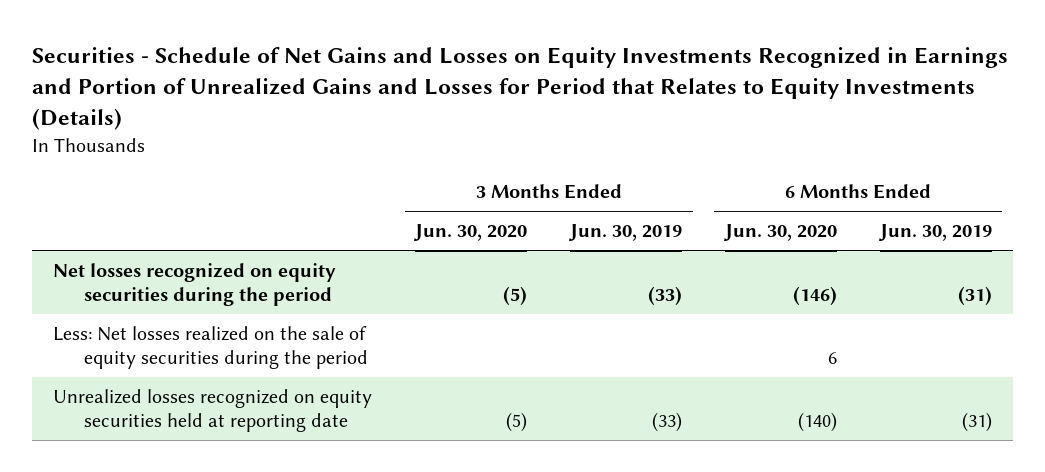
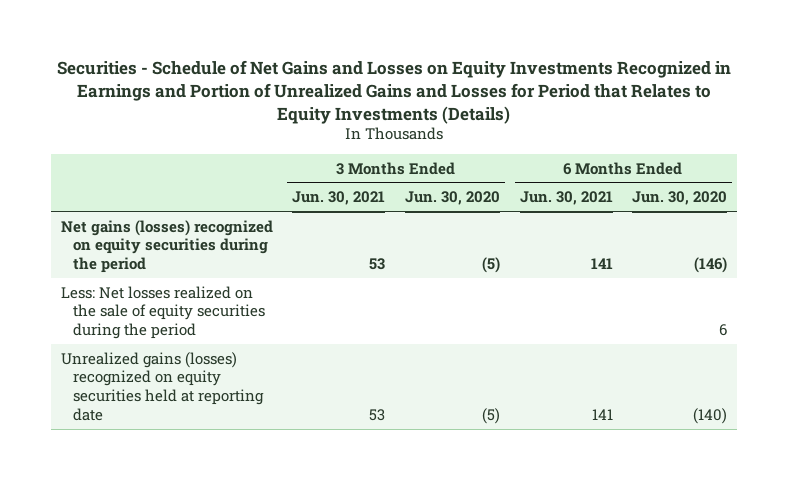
- | 3 Months Ended Jun. 30, 2020 | 3 Months Ended Jun. 30, 2019 | 6 Months Ended Jun. 30, 2020 | 6 Months Ended Jun. 30, 2019
+ | 3 Months Ended Jun. 30, 2021 | 3 Months Ended Jun. 30, 2020 | 6 Months Ended Jun. 30, 2021 | 6 Months Ended Jun. 30, 2020
- Net losses recognized on equity securities during the period | (5) | (33) | (146) | (31)
+ Net gains (losses) recognized on equity securities during the period | 53 | (5) | 141 | (146)
- Unrealized losses recognized on equity securities held at reporting date | (5) | (33) | (140) | (31)
+ Unrealized gains (losses) recognized on equity securities held at reporting date | 53 | (5) | 141 | (140)

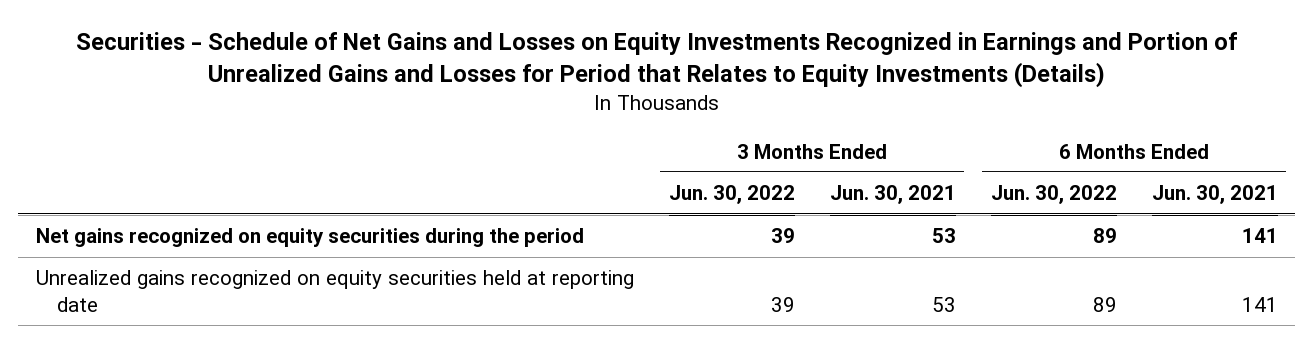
- | 3 Months Ended Jun. 30, 2021 | 3 Months Ended Jun. 30, 2020 | 6 Months Ended Jun. 30, 2021 | 6 Months Ended Jun. 30, 2020
+ | 3 Months Ended Jun. 30, 2022 | 3 Months Ended Jun. 30, 2021 | 6 Months Ended Jun. 30, 2022 | 6 Months Ended Jun. 30, 2021
- Net gains (losses) recognized on equity securities during the period | 53 | (5) | 141 | (146)
- Less: Net losses realized on the sale of equity securities during the period | | | | 6
- Unrealized gains (losses) recognized on equity securities held at reporting date | 53 | (5) | 141 | (140)
+ Net gains recognized on equity securities during the period | 39 | 53 | 89 | 141
+ Unrealized gains recognized on equity securities held at reporting date | 39 | 53 | 89 | 141

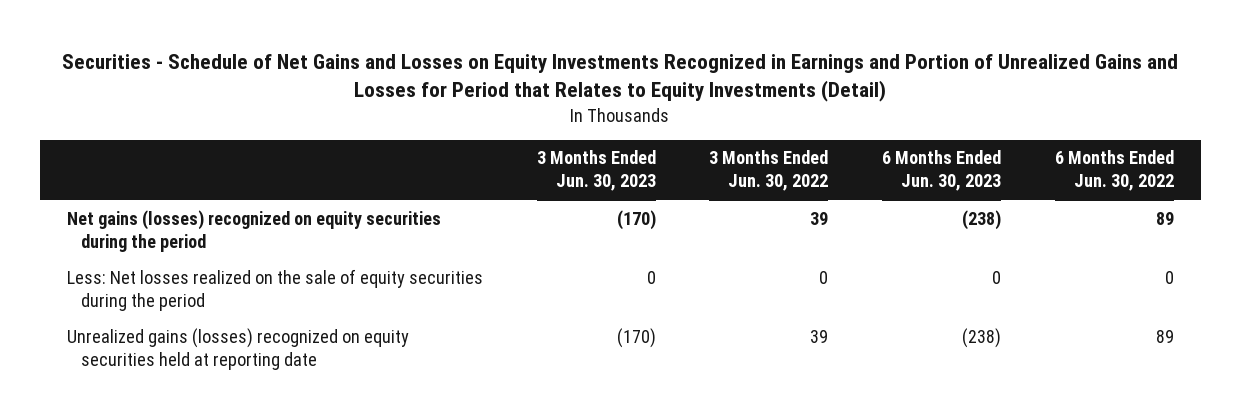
- Securities - Schedule of Net Gains and Losses on Equity Investments Recognized in Earnings and Portion of Unrealized Gains and Losses for Period that Relates to Equity Investments (Details)
+ Securities - Schedule of Net Gains and Losses on Equity Investments Recognized in Earnings and Portion of Unrealized Gains and Losses for Period that Relates to Equity Investments (Detail)
- | 3 Months Ended Jun. 30, 2022 | 3 Months Ended Jun. 30, 2021 | 6 Months Ended Jun. 30, 2022 | 6 Months Ended Jun. 30, 2021
+ | 3 Months Ended Jun. 30, 2023 | 3 Months Ended Jun. 30, 2022 | 6 Months Ended Jun. 30, 2023 | 6 Months Ended Jun. 30, 2022
- Net gains recognized on equity securities during the period | 39 | 53 | 89 | 141
- Unrealized gains recognized on equity securities held at reporting date | 39 | 53 | 89 | 141
+ Net gains (losses) recognized on equity securities during the period | (170) | 39 | (238) | 89
+ Less: Net losses realized on the sale of equity securities during the period | 0 | 0 | 0 | 0
+ Unrealized gains (losses) recognized on equity securities held at reporting date | (170) | 39 | (238) | 89

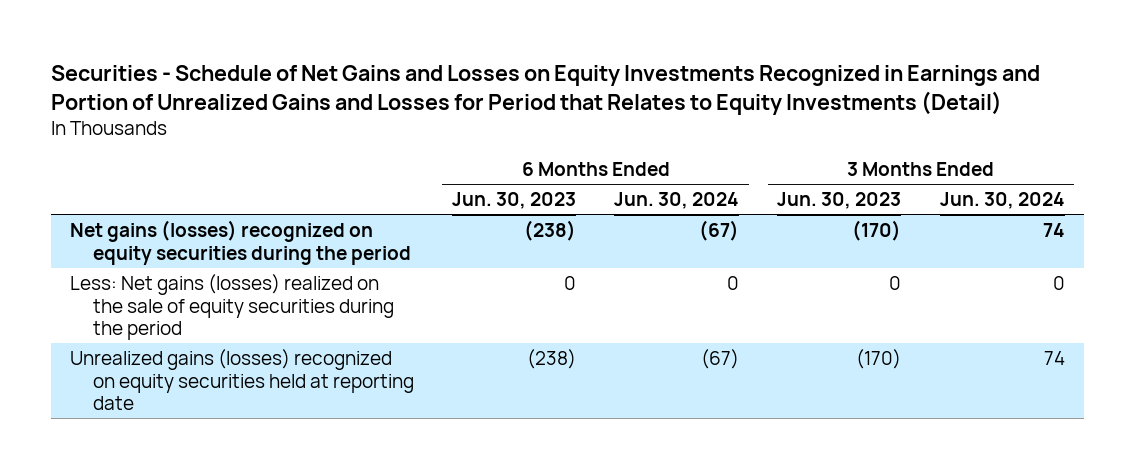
- | 3 Months Ended Jun. 30, 2023 | 3 Months Ended Jun. 30, 2022 | 6 Months Ended Jun. 30, 2023 | 6 Months Ended Jun. 30, 2022
+ | 6 Months Ended Jun. 30, 2023 | 6 Months Ended Jun. 30, 2024 | 3 Months Ended Jun. 30, 2023 | 3 Months Ended Jun. 30, 2024
- Less: Net losses realized on the sale of equity securities during the period | 0 | 0 | 0 | 0
+ Less: Net gains (losses) realized on the sale of equity securities during the period | 0 | 0 | 0 | 0

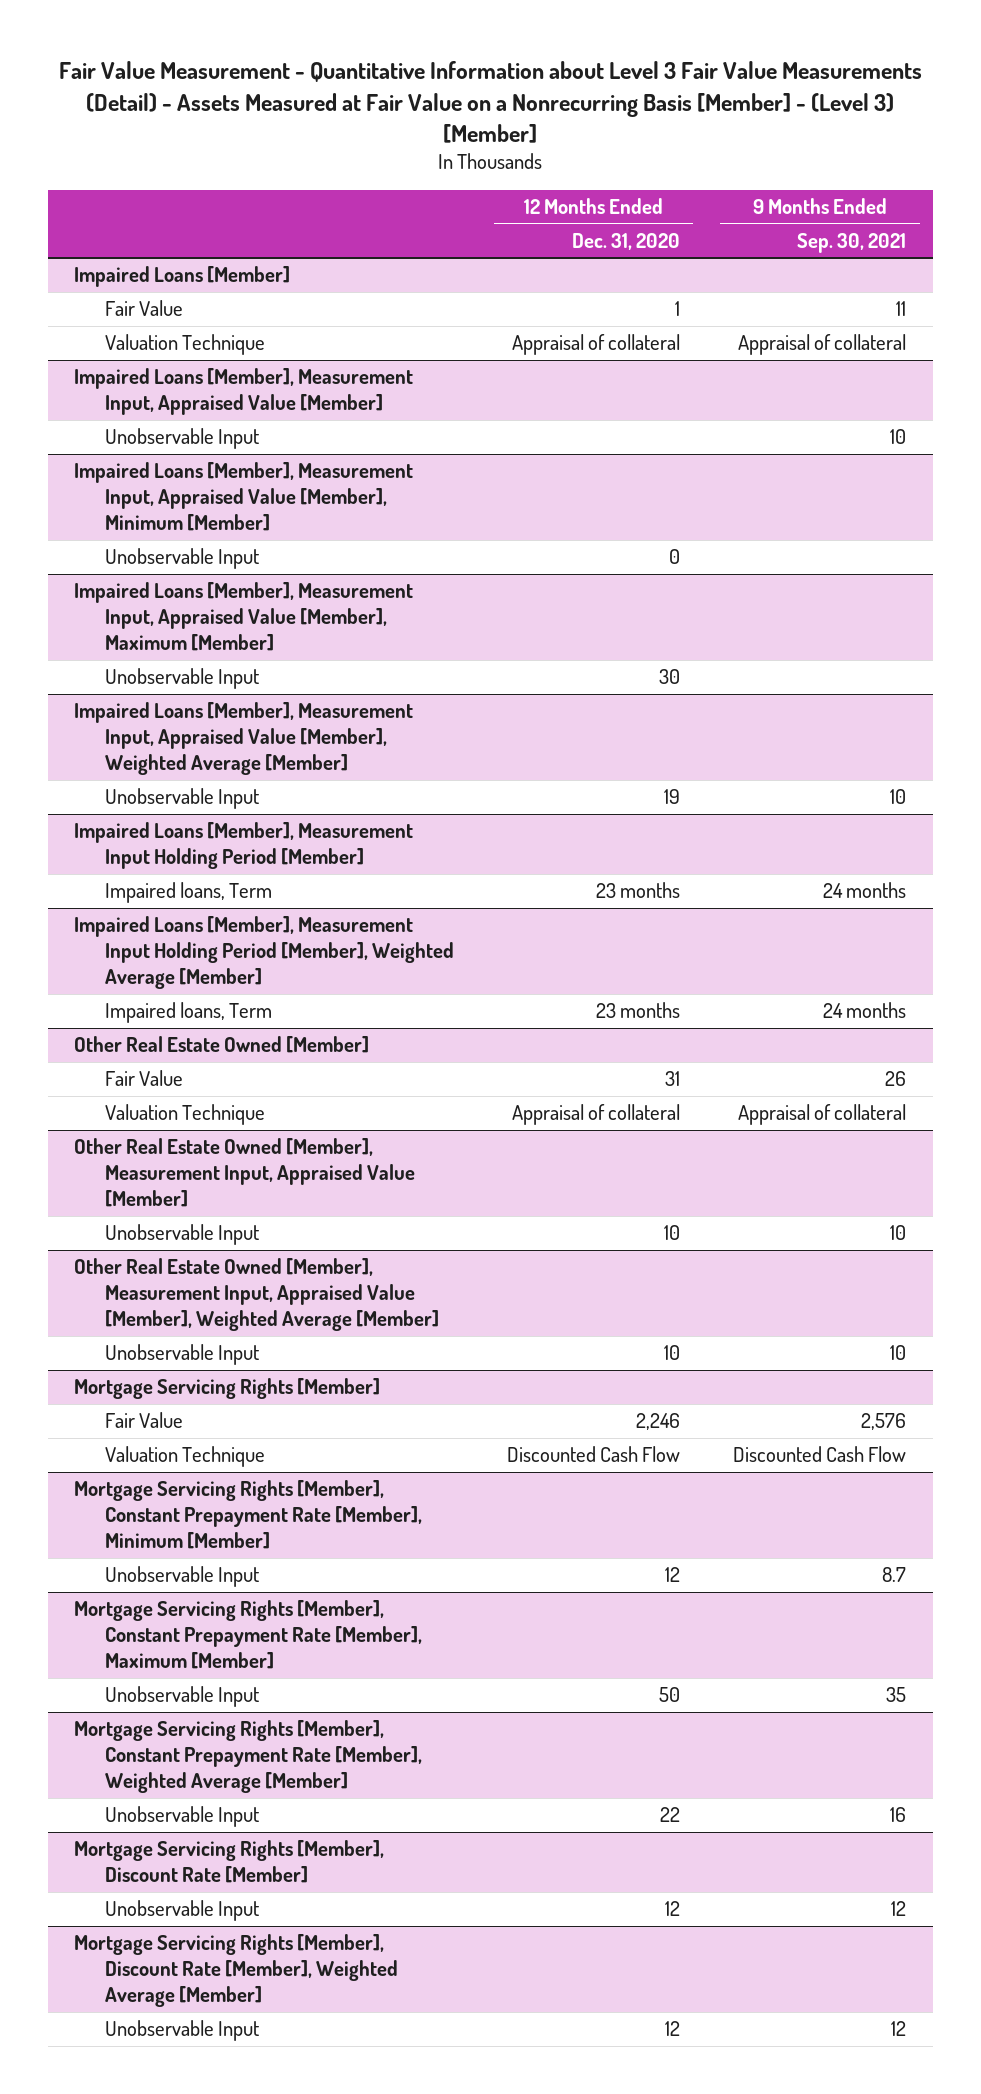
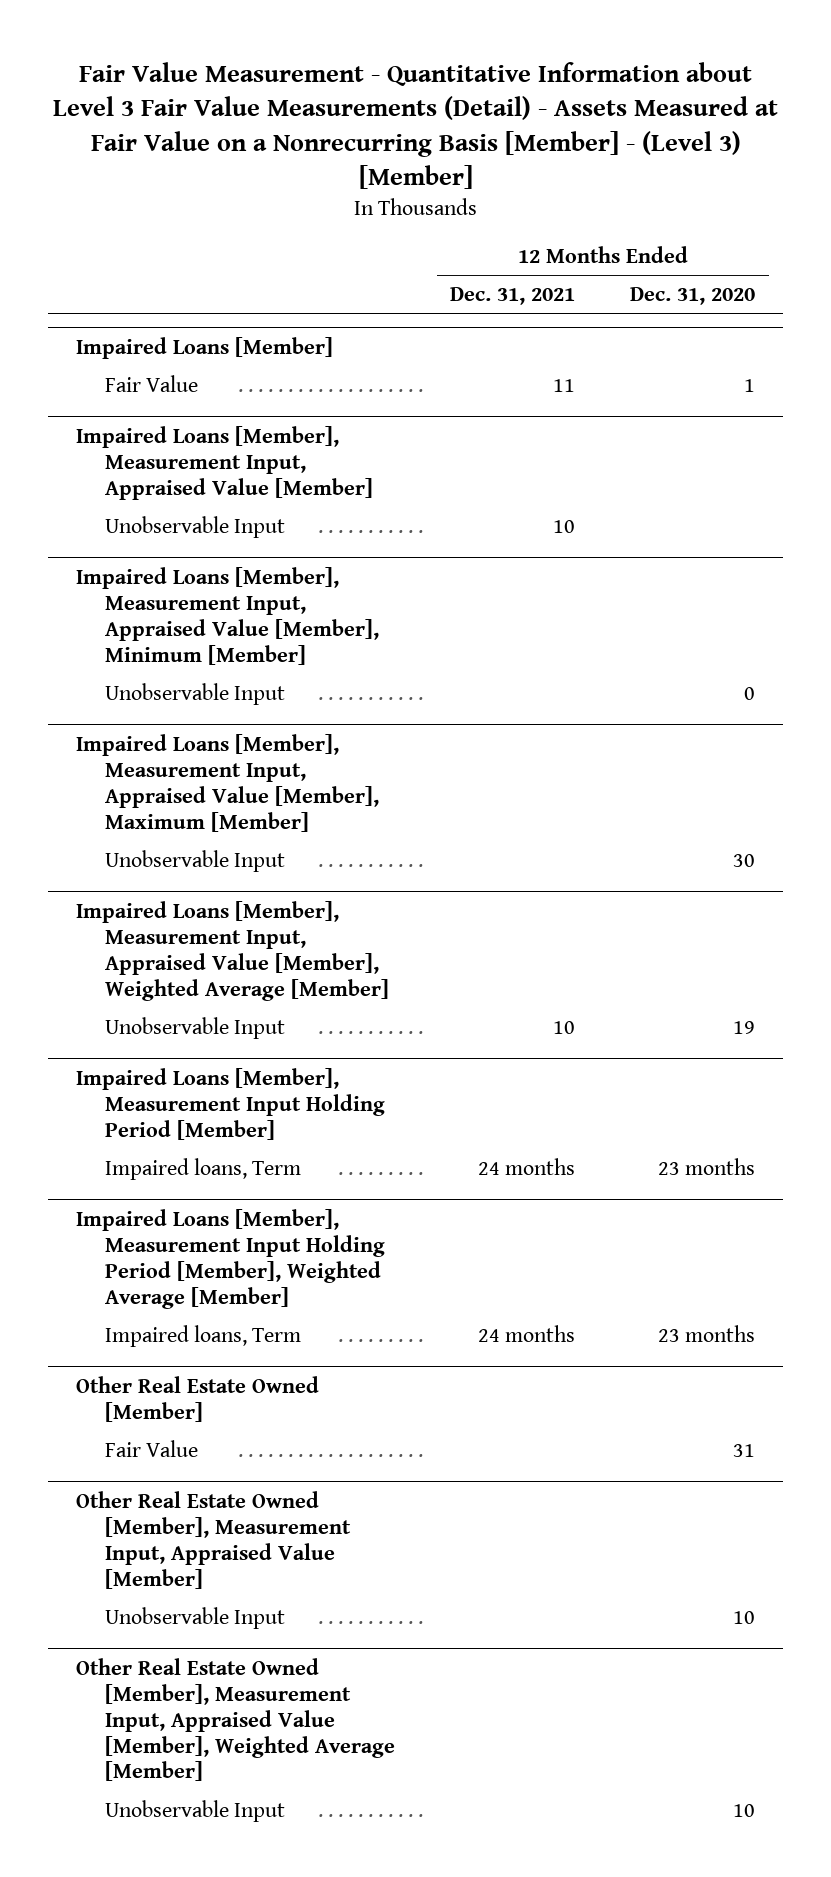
- | 12 Months Ended Dec. 31, 2020 | 9 Months Ended Sep. 30, 2021
+ | 12 Months Ended Dec. 31, 2021 | 12 Months Ended Dec. 31, 2020
@ Impaired Loans [Member]
- Valuation Technique | Appraisal of collateral | Appraisal of collateral
@ Other Real Estate Owned [Member]
- Valuation Technique | Appraisal of collateral | Appraisal of collateral
- Mortgage Servicing Rights [Member]
- Fair Value | 2,246 | 2,576
- Valuation Technique | Discounted Cash Flow | Discounted Cash Flow
- Mortgage Servicing Rights [Member], Constant Prepayment Rate [Member], Minimum [Member]
- Unobservable Input | 12 | 8.7
- Mortgage Servicing Rights [Member], Constant Prepayment Rate [Member], Maximum [Member]
- Unobservable Input | 50 | 35
- Mortgage Servicing Rights [Member], Constant Prepayment Rate [Member], Weighted Average [Member]
- Unobservable Input | 22 | 16
- Mortgage Servicing Rights [Member], Discount Rate [Member]
- Unobservable Input | 12 | 12
- Mortgage Servicing Rights [Member], Discount Rate [Member], Weighted Average [Member]
- Unobservable Input | 12 | 12

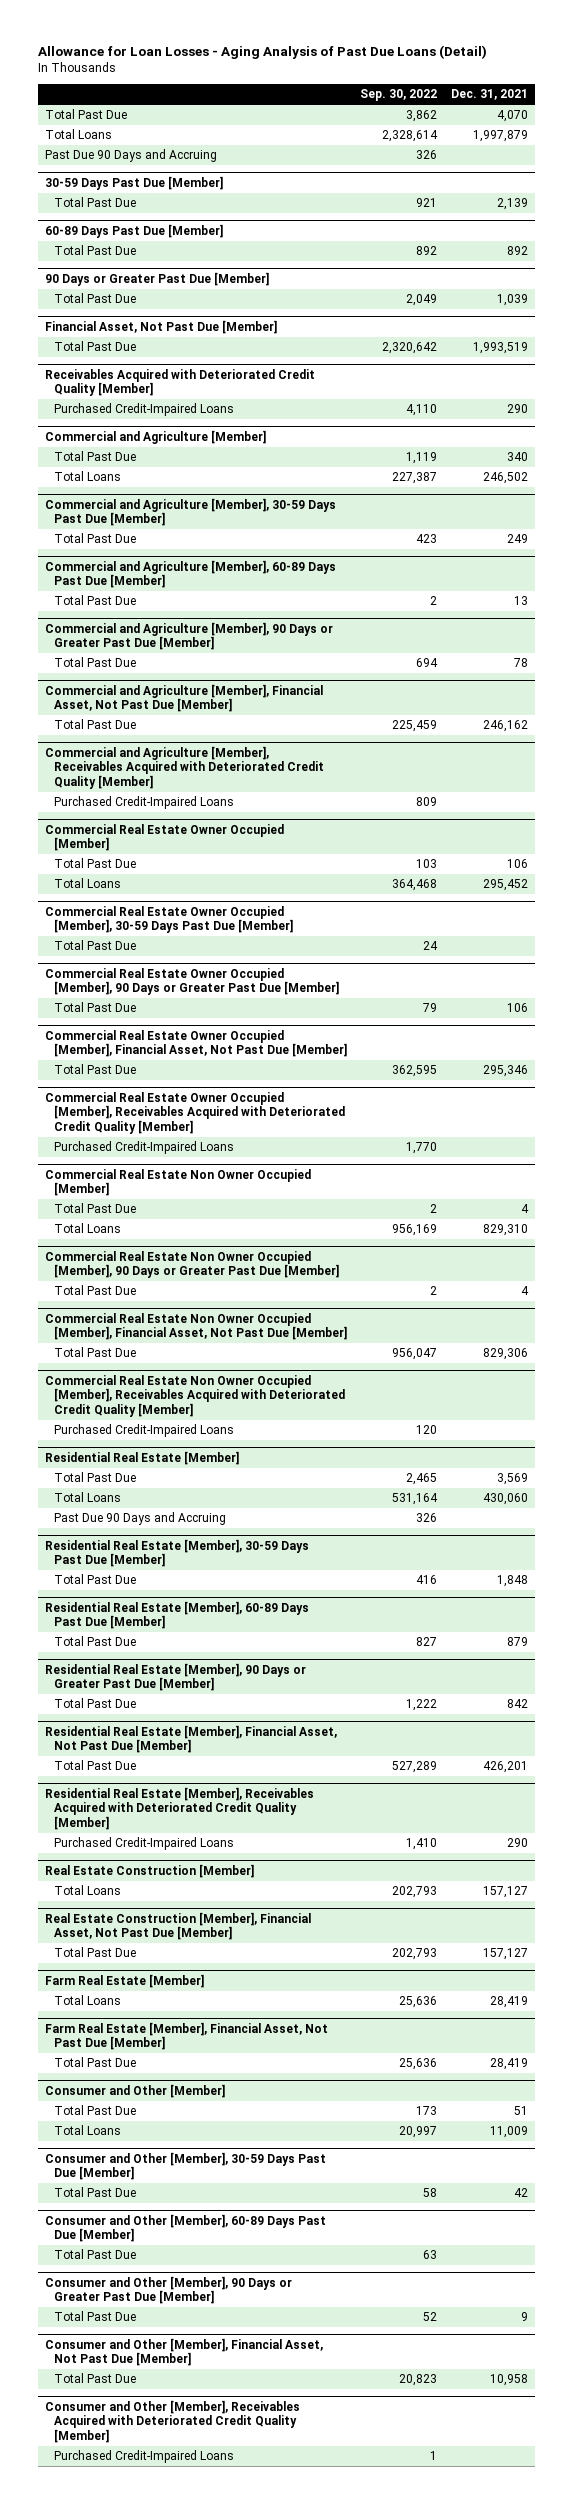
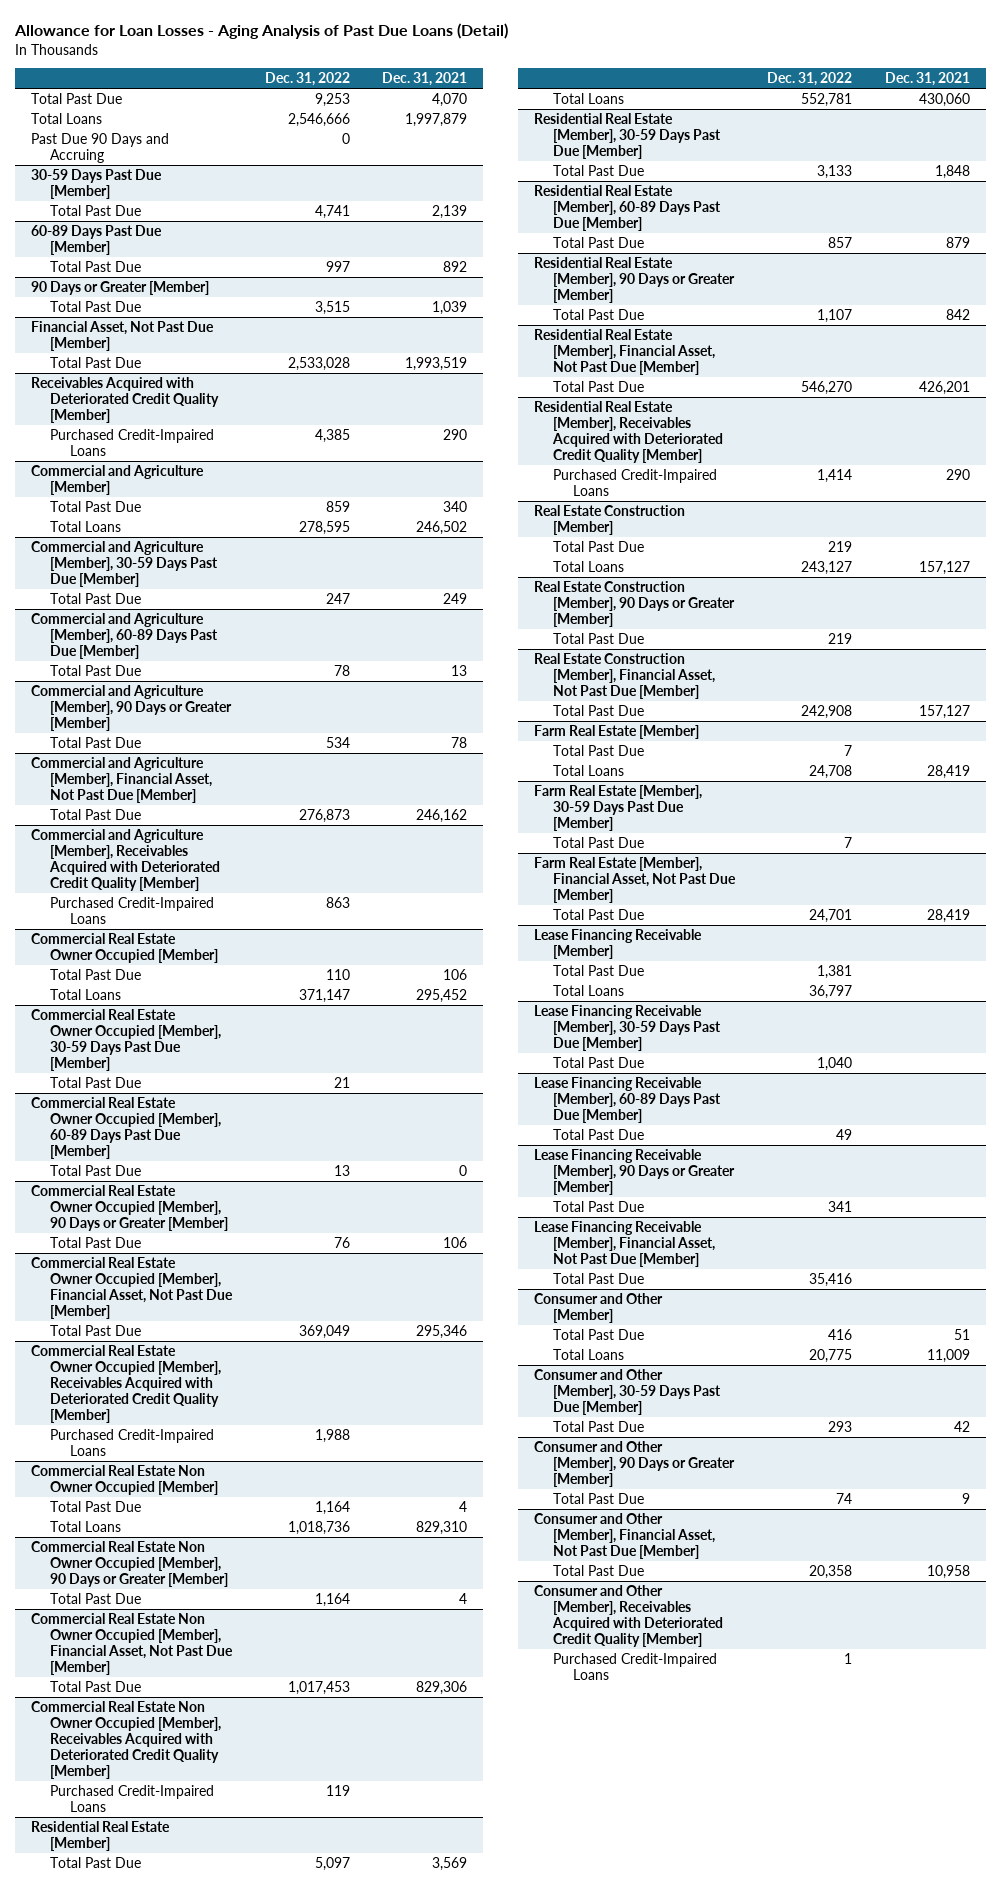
- | Sep. 30, 2022 | Dec. 31, 2021
+ | Dec. 31, 2022 | Dec. 31, 2021
- 90 Days or Greater Past Due [Member]
+ 90 Days or Greater [Member]
- Commercial and Agriculture [Member], 90 Days or Greater Past Due [Member]
+ Commercial and Agriculture [Member], 90 Days or Greater [Member]
- Commercial Real Estate Owner Occupied [Member], 90 Days or Greater Past Due [Member]
+ Commercial Real Estate Owner Occupied [Member], 60-89 Days Past Due [Member]
+ Total Past Due | 13 | 0
+ Commercial Real Estate Owner Occupied [Member], 90 Days or Greater [Member]
- Commercial Real Estate Non Owner Occupied [Member], 90 Days or Greater Past Due [Member]
+ Commercial Real Estate Non Owner Occupied [Member], 90 Days or Greater [Member]
@ Residential Real Estate [Member]
- Past Due 90 Days and Accruing | 326 |
- Residential Real Estate [Member], 90 Days or Greater Past Due [Member]
+ Residential Real Estate [Member], 90 Days or Greater [Member]
@ Real Estate Construction [Member]
+ Total Past Due | 219 |
+ Real Estate Construction [Member], 90 Days or Greater [Member]
+ Total Past Due | 219 |
@ Farm Real Estate [Member]
+ Total Past Due | 7 |
+ Farm Real Estate [Member], 30-59 Days Past Due [Member]
+ Total Past Due | 7 |
+ Lease Financing Receivable [Member]
+ Total Past Due | 1,381 |
+ Total Loans | 36,797 |
+ Lease Financing Receivable [Member], 30-59 Days Past Due [Member]
+ Total Past Due | 1,040 |
+ Lease Financing Receivable [Member], 60-89 Days Past Due [Member]
+ Total Past Due | 49 |
+ Lease Financing Receivable [Member], 90 Days or Greater [Member]
+ Total Past Due | 341 |
+ Lease Financing Receivable [Member], Financial Asset, Not Past Due [Member]
+ Total Past Due | 35,416 |
- Consumer and Other [Member], 60-89 Days Past Due [Member]
- Total Past Due | 63 |
- Consumer and Other [Member], 90 Days or Greater Past Due [Member]
+ Consumer and Other [Member], 90 Days or Greater [Member]

